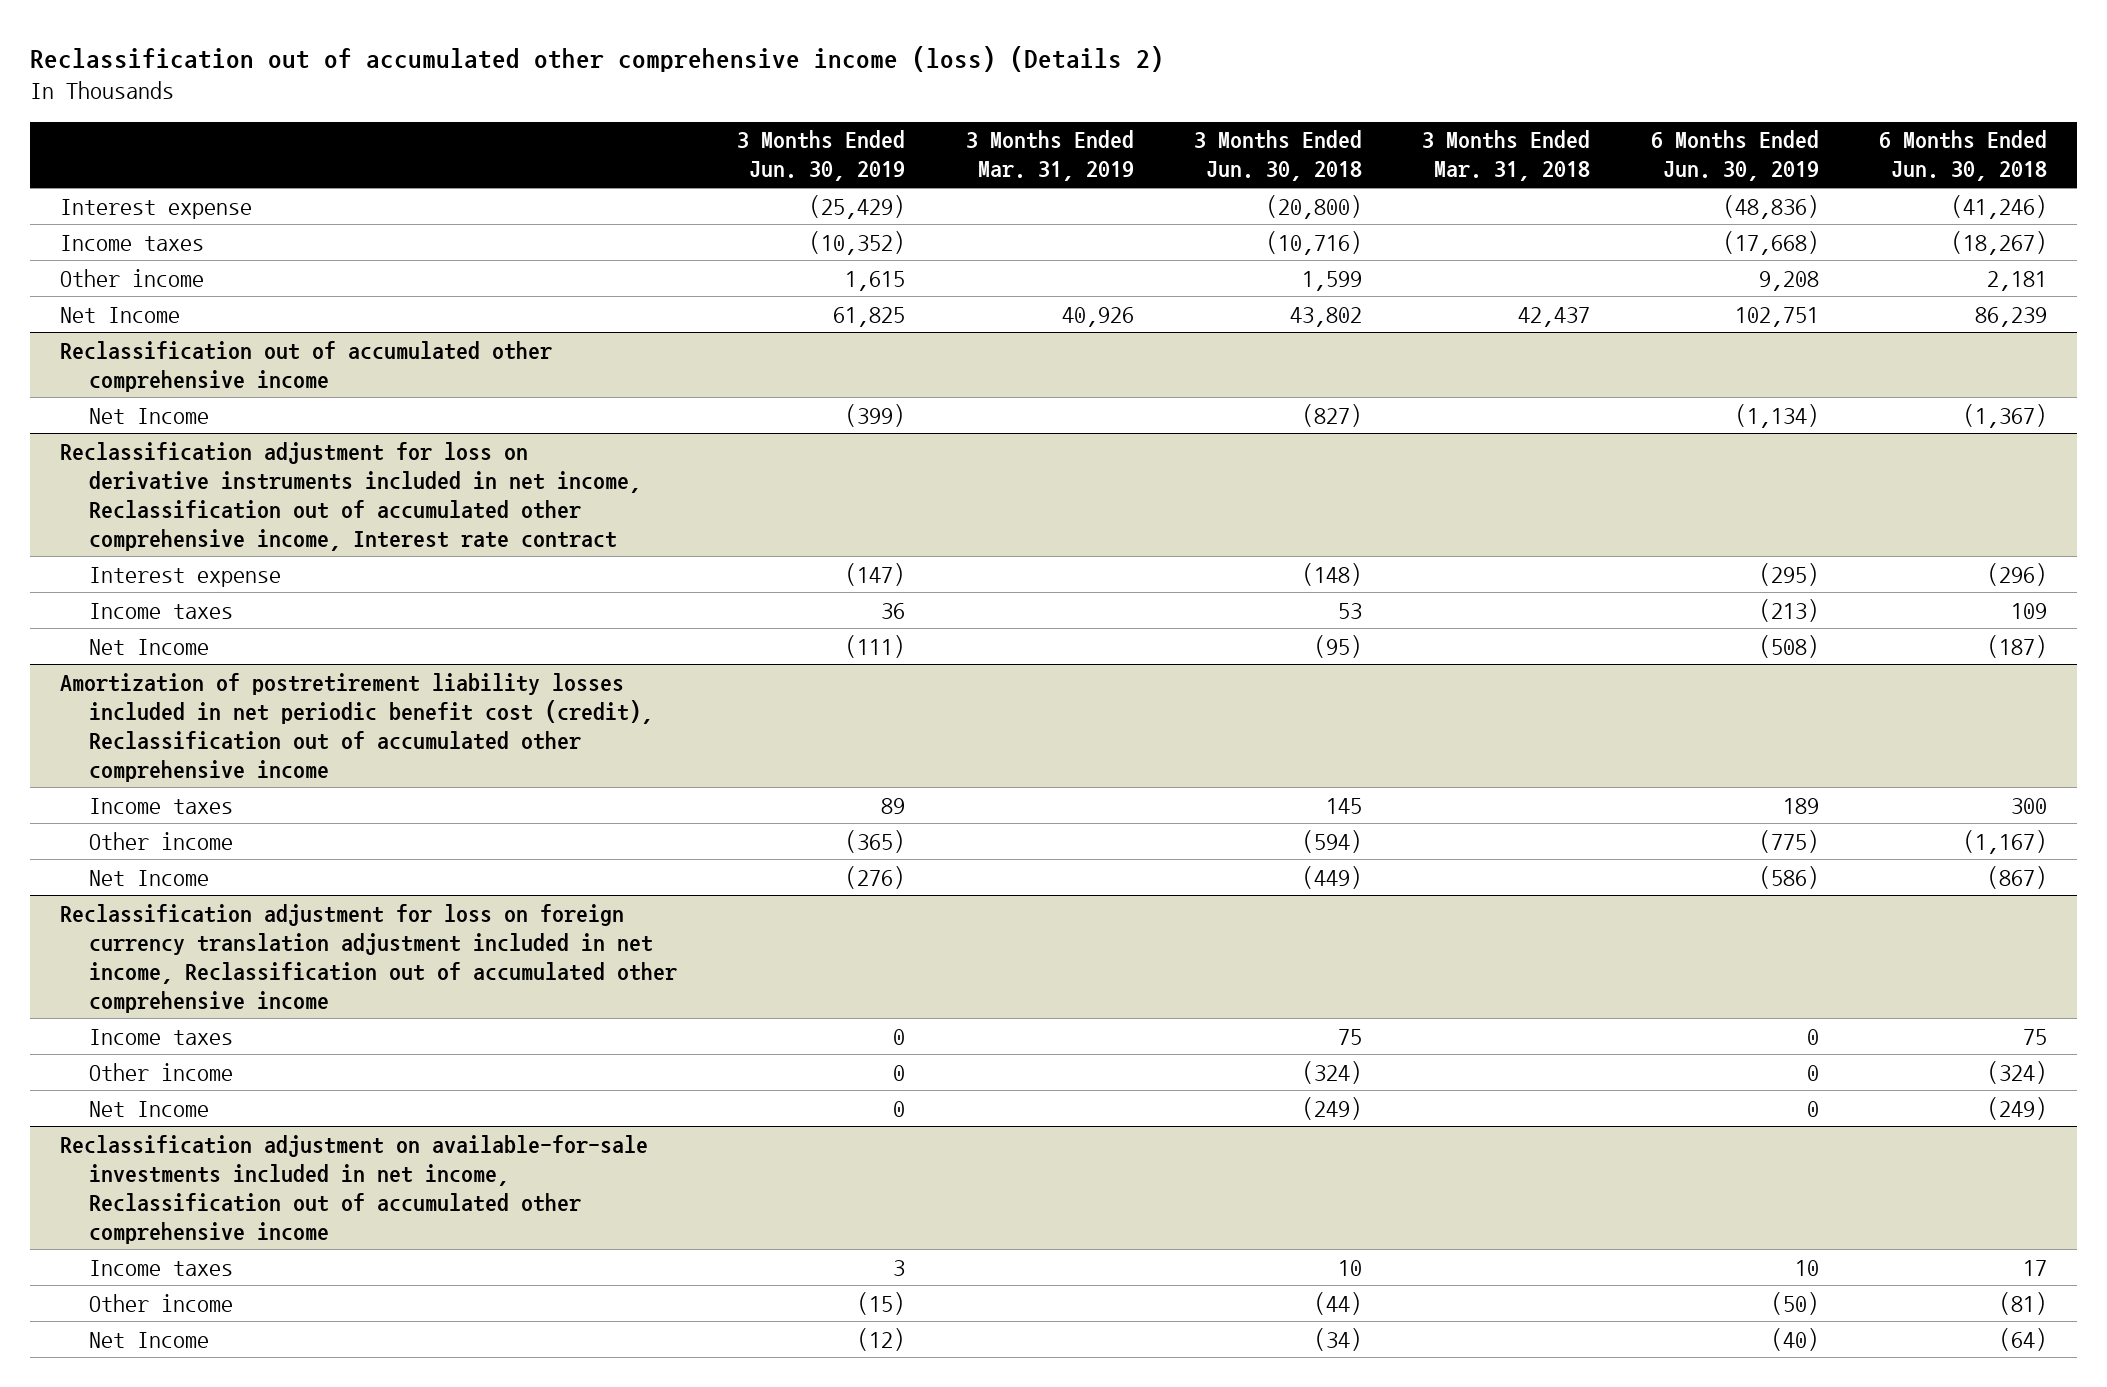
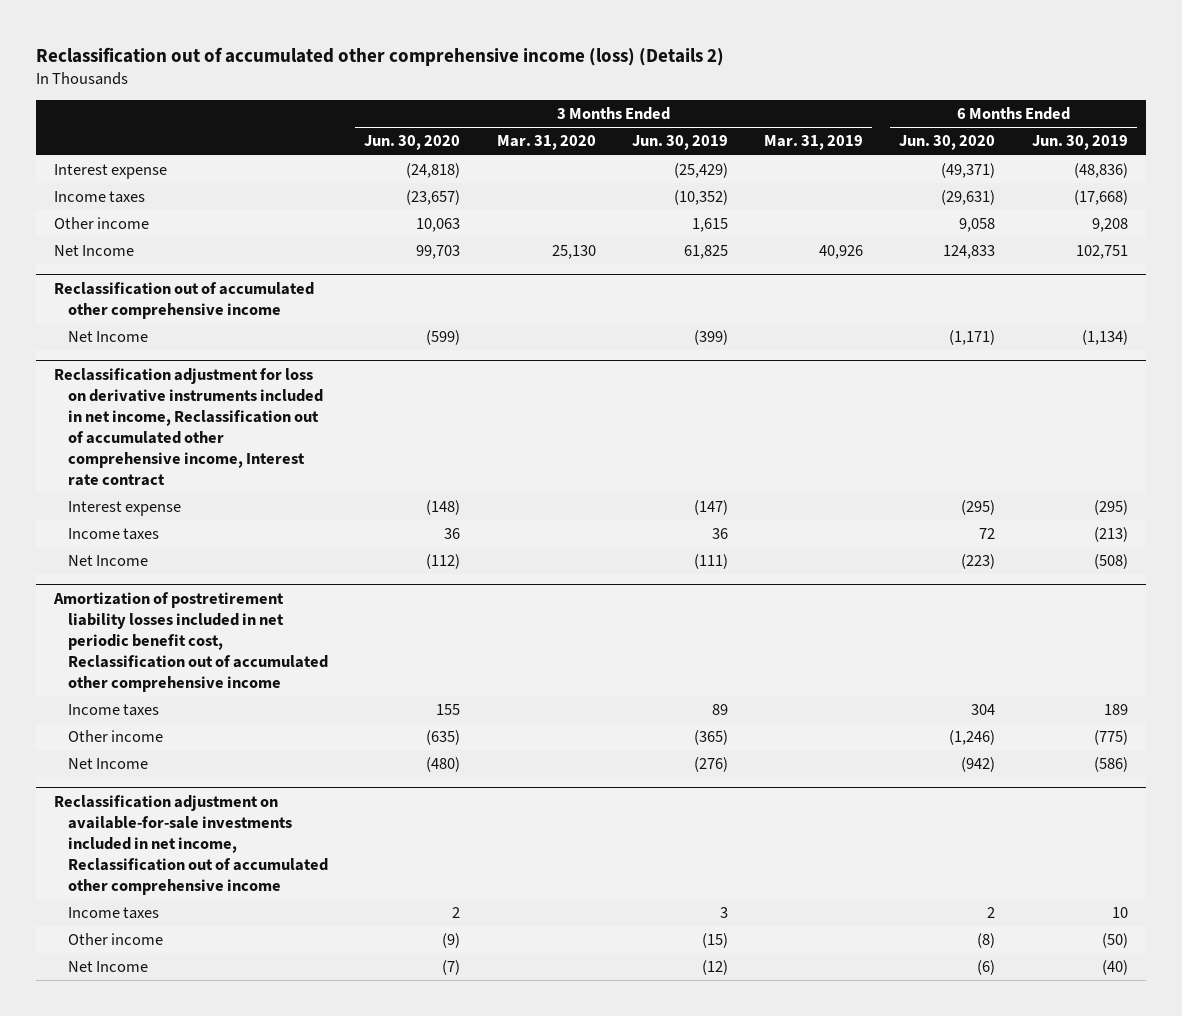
- | 3 Months Ended Jun. 30, 2019 | 3 Months Ended Mar. 31, 2019 | 3 Months Ended Jun. 30, 2018 | 3 Months Ended Mar. 31, 2018 | 6 Months Ended Jun. 30, 2019 | 6 Months Ended Jun. 30, 2018
+ | 3 Months Ended Jun. 30, 2020 | 3 Months Ended Mar. 31, 2020 | 3 Months Ended Jun. 30, 2019 | 3 Months Ended Mar. 31, 2019 | 6 Months Ended Jun. 30, 2020 | 6 Months Ended Jun. 30, 2019
- Amortization of postretirement liability losses included in net periodic benefit cost (credit), Reclassification out of accumulated other comprehensive income
+ Amortization of postretirement liability losses included in net periodic benefit cost, Reclassification out of accumulated other comprehensive income
- Reclassification adjustment for loss on foreign currency translation adjustment included in net income, Reclassification out of accumulated other comprehensive income
- Income taxes | 0 | | 75 | | 0 | 75
- Other income | 0 | | (324) | | 0 | (324)
- Net Income | 0 | | (249) | | 0 | (249)

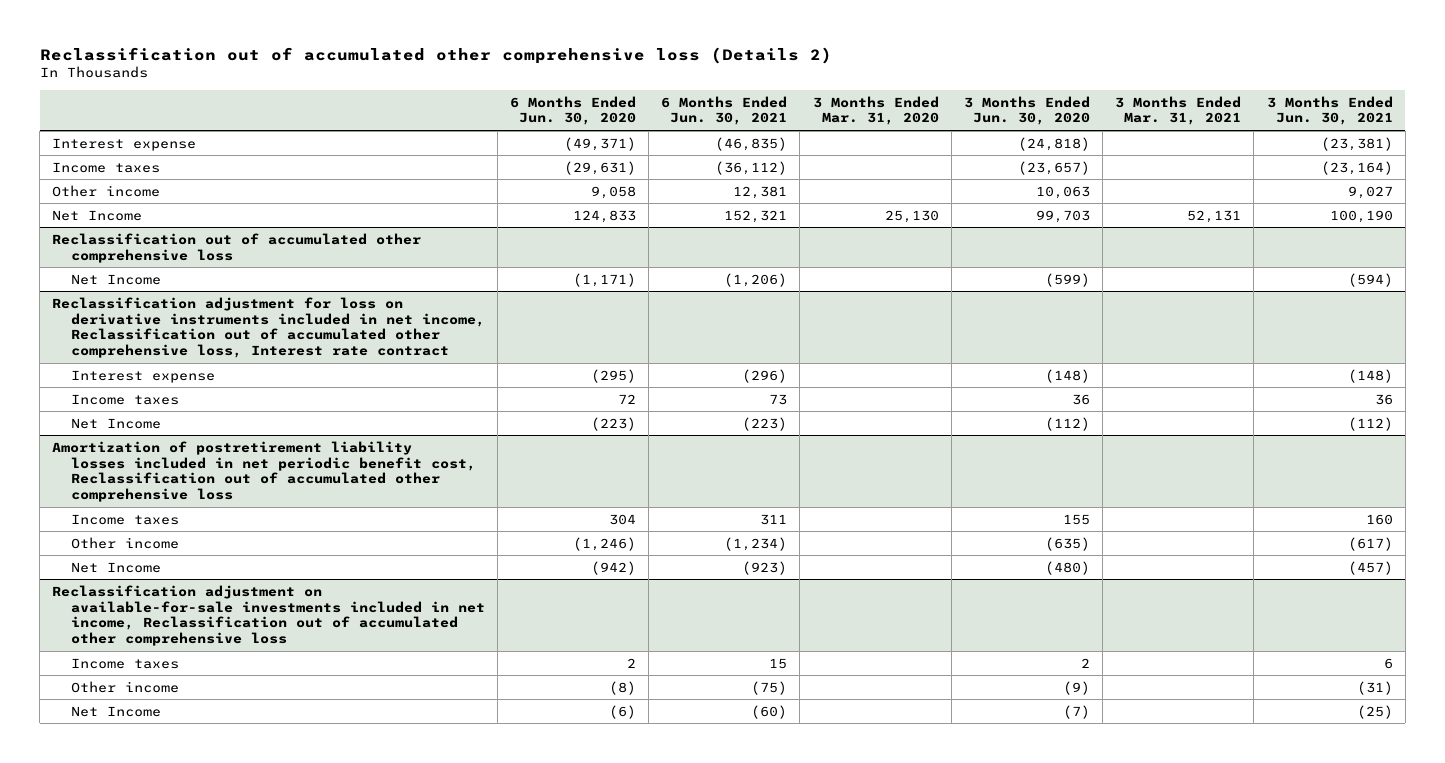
- Reclassification out of accumulated other comprehensive income (loss) (Details 2)
+ Reclassification out of accumulated other comprehensive loss (Details 2)
- | 3 Months Ended Jun. 30, 2020 | 3 Months Ended Mar. 31, 2020 | 3 Months Ended Jun. 30, 2019 | 3 Months Ended Mar. 31, 2019 | 6 Months Ended Jun. 30, 2020 | 6 Months Ended Jun. 30, 2019
+ | 6 Months Ended Jun. 30, 2020 | 6 Months Ended Jun. 30, 2021 | 3 Months Ended Mar. 31, 2020 | 3 Months Ended Jun. 30, 2020 | 3 Months Ended Mar. 31, 2021 | 3 Months Ended Jun. 30, 2021
- Reclassification out of accumulated other comprehensive income
+ Reclassification out of accumulated other comprehensive loss
- Reclassification adjustment for loss on derivative instruments included in net income, Reclassification out of accumulated other comprehensive income, Interest rate contract
+ Reclassification adjustment for loss on derivative instruments included in net income, Reclassification out of accumulated other comprehensive loss, Interest rate contract
- Amortization of postretirement liability losses included in net periodic benefit cost, Reclassification out of accumulated other comprehensive income
+ Amortization of postretirement liability losses included in net periodic benefit cost, Reclassification out of accumulated other comprehensive loss
- Reclassification adjustment on available-for-sale investments included in net income, Reclassification out of accumulated other comprehensive income
+ Reclassification adjustment on available-for-sale investments included in net income, Reclassification out of accumulated other comprehensive loss

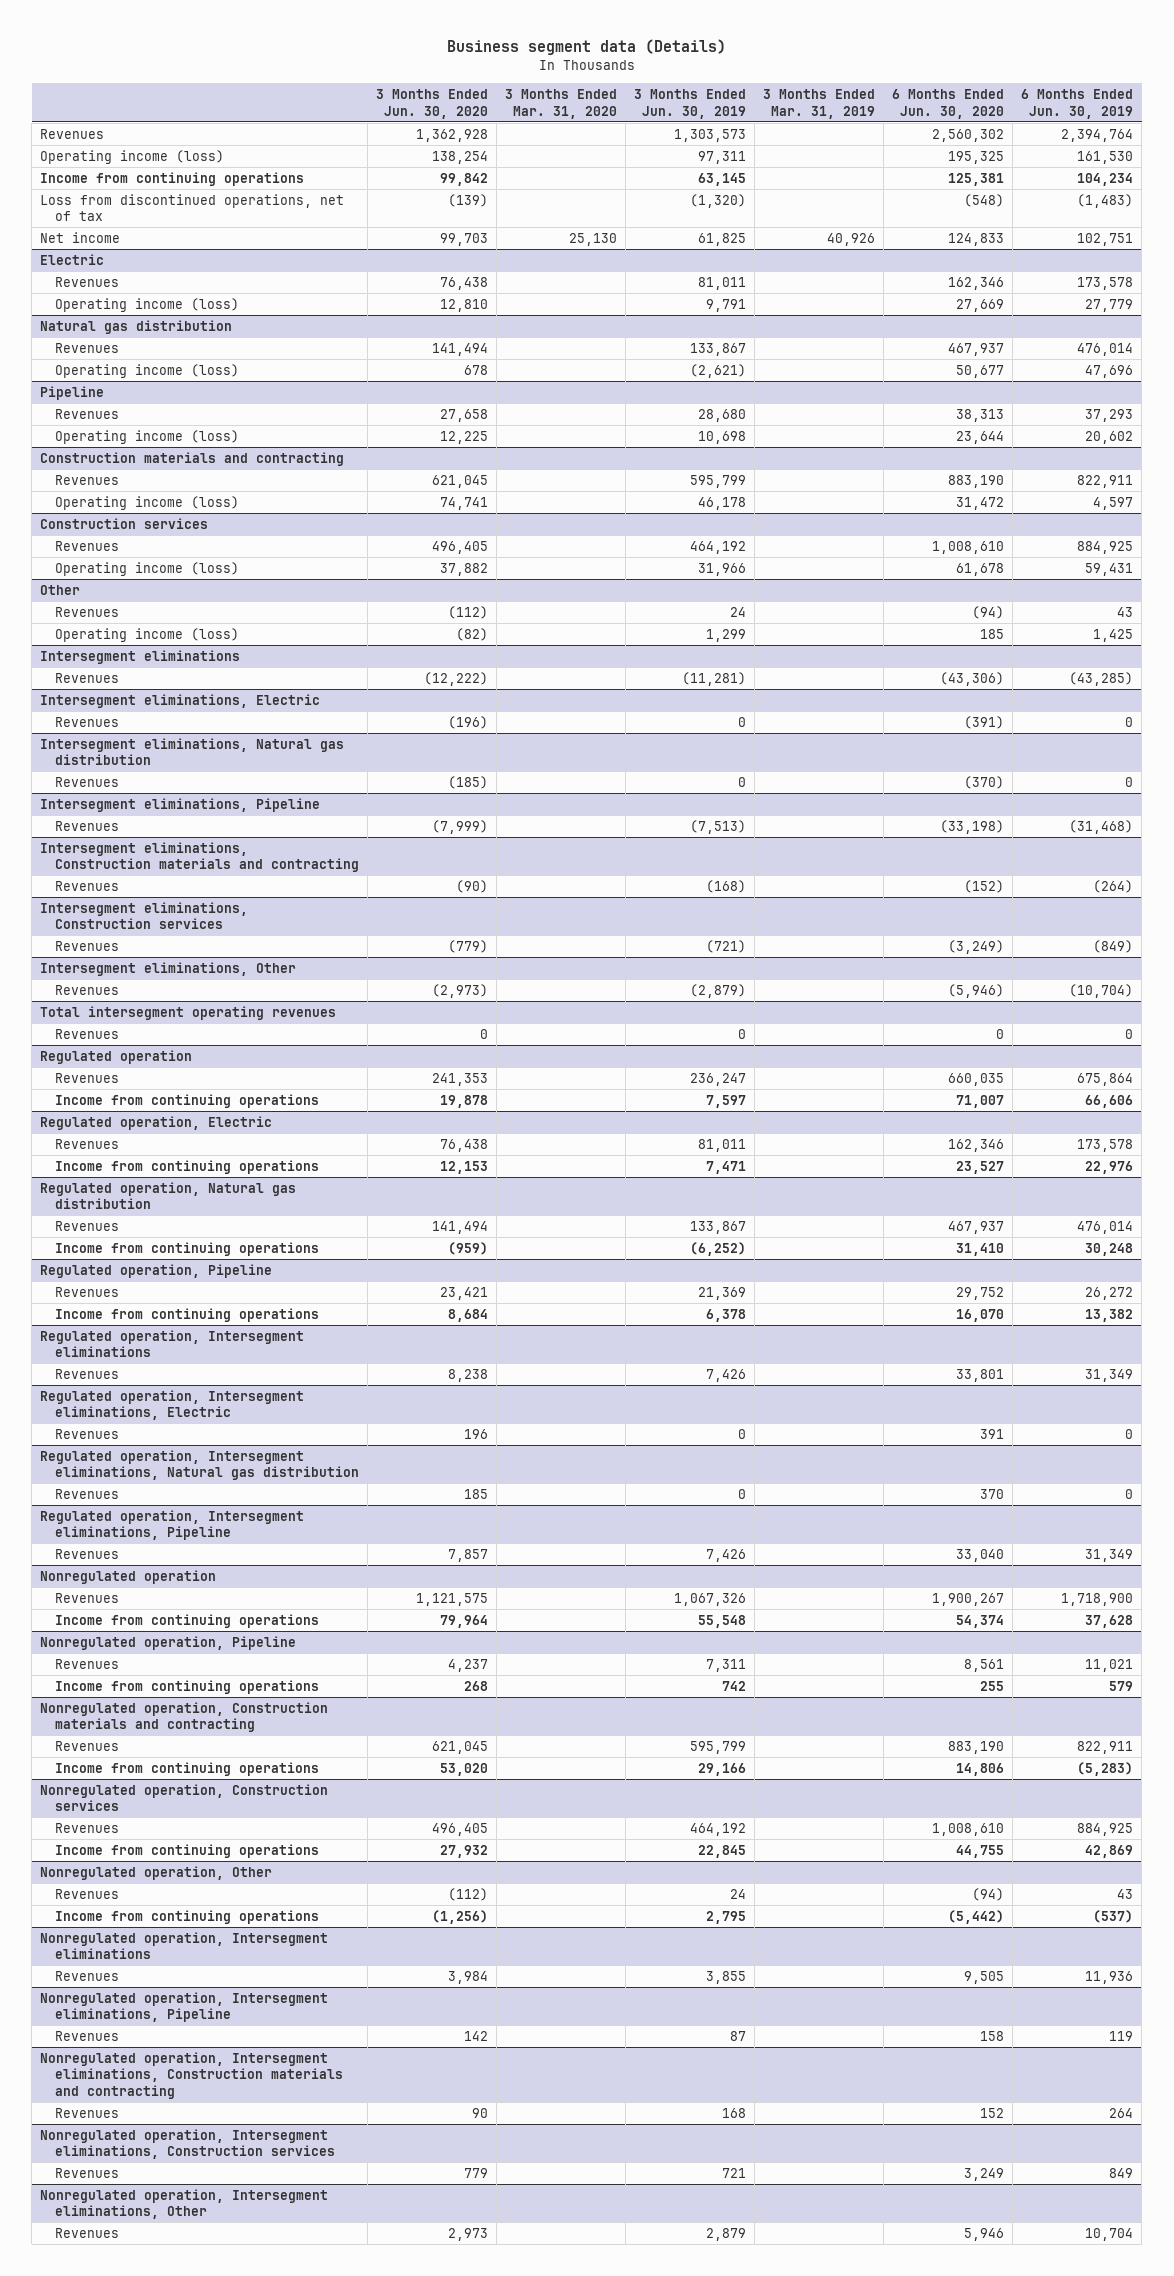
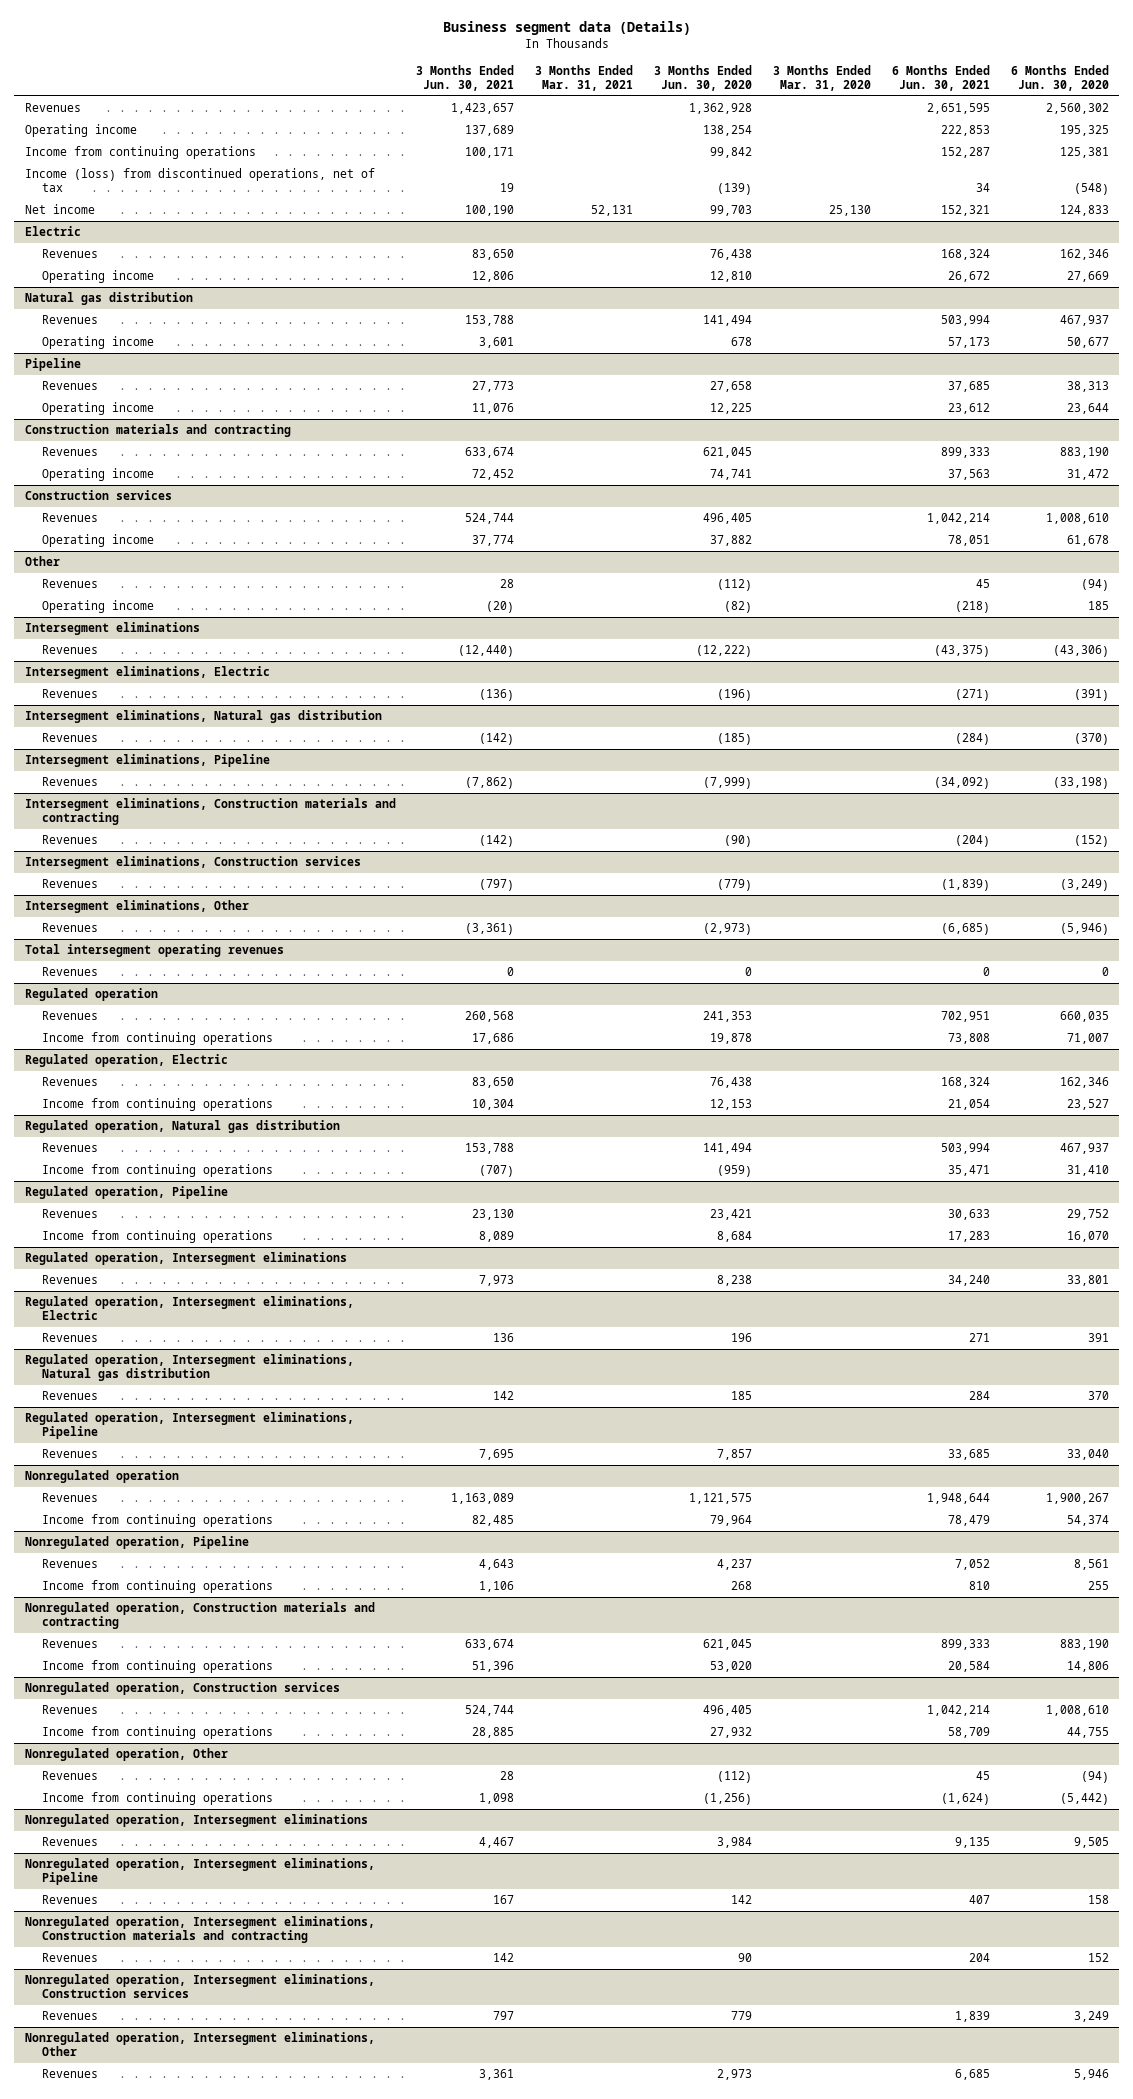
- | 3 Months Ended Jun. 30, 2020 | 3 Months Ended Mar. 31, 2020 | 3 Months Ended Jun. 30, 2019 | 3 Months Ended Mar. 31, 2019 | 6 Months Ended Jun. 30, 2020 | 6 Months Ended Jun. 30, 2019
+ | 3 Months Ended Jun. 30, 2021 | 3 Months Ended Mar. 31, 2021 | 3 Months Ended Jun. 30, 2020 | 3 Months Ended Mar. 31, 2020 | 6 Months Ended Jun. 30, 2021 | 6 Months Ended Jun. 30, 2020
- Operating income (loss) | 138,254 | | 97,311 | | 195,325 | 161,530
+ Operating income | 137,689 | | 138,254 | | 222,853 | 195,325
- Loss from discontinued operations, net of tax | (139) | | (1,320) | | (548) | (1,483)
+ Income (loss) from discontinued operations, net of tax | 19 | | (139) | | 34 | (548)
@ Electric
- Operating income (loss) | 12,810 | | 9,791 | | 27,669 | 27,779
+ Operating income | 12,806 | | 12,810 | | 26,672 | 27,669
@ Natural gas distribution
- Operating income (loss) | 678 | | (2,621) | | 50,677 | 47,696
+ Operating income | 3,601 | | 678 | | 57,173 | 50,677
@ Pipeline
- Operating income (loss) | 12,225 | | 10,698 | | 23,644 | 20,602
+ Operating income | 11,076 | | 12,225 | | 23,612 | 23,644
@ Construction materials and contracting
- Operating income (loss) | 74,741 | | 46,178 | | 31,472 | 4,597
+ Operating income | 72,452 | | 74,741 | | 37,563 | 31,472
@ Construction services
- Operating income (loss) | 37,882 | | 31,966 | | 61,678 | 59,431
+ Operating income | 37,774 | | 37,882 | | 78,051 | 61,678
@ Other
- Operating income (loss) | (82) | | 1,299 | | 185 | 1,425
+ Operating income | (20) | | (82) | | (218) | 185

